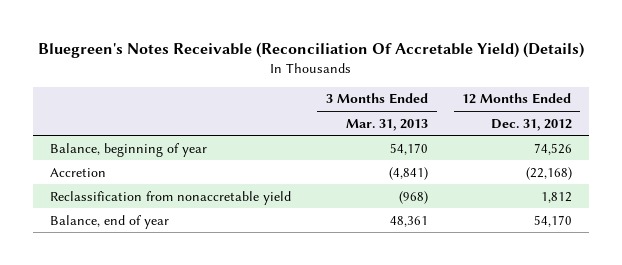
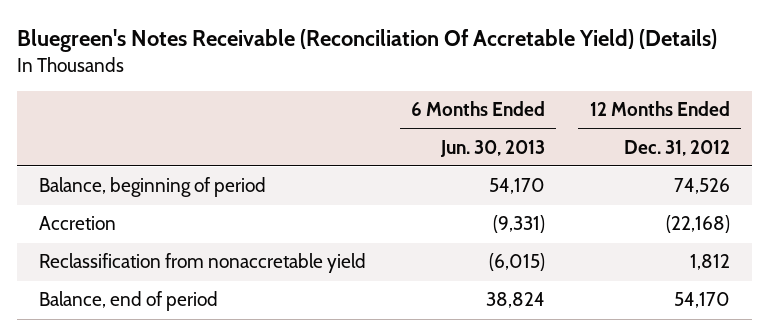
- | 3 Months Ended Mar. 31, 2013 | 12 Months Ended Dec. 31, 2012
+ | 6 Months Ended Jun. 30, 2013 | 12 Months Ended Dec. 31, 2012
- Balance, beginning of year | 54,170 | 74,526
+ Balance, beginning of period | 54,170 | 74,526
- Balance, end of year | 48,361 | 54,170
+ Balance, end of period | 38,824 | 54,170

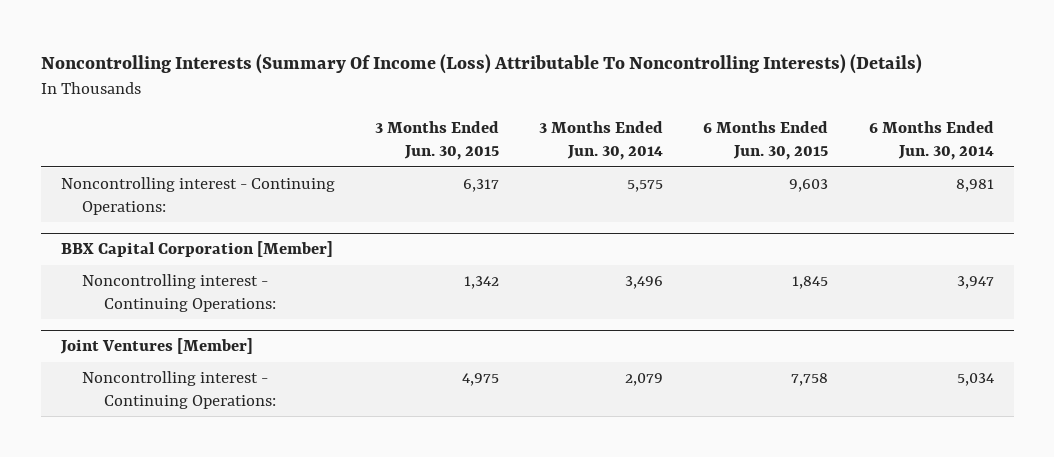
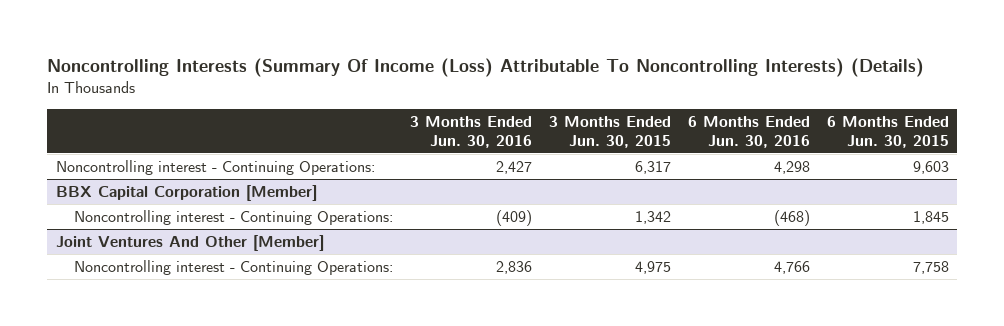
- | 3 Months Ended Jun. 30, 2015 | 3 Months Ended Jun. 30, 2014 | 6 Months Ended Jun. 30, 2015 | 6 Months Ended Jun. 30, 2014
+ | 3 Months Ended Jun. 30, 2016 | 3 Months Ended Jun. 30, 2015 | 6 Months Ended Jun. 30, 2016 | 6 Months Ended Jun. 30, 2015
- Joint Ventures [Member]
+ Joint Ventures And Other [Member]

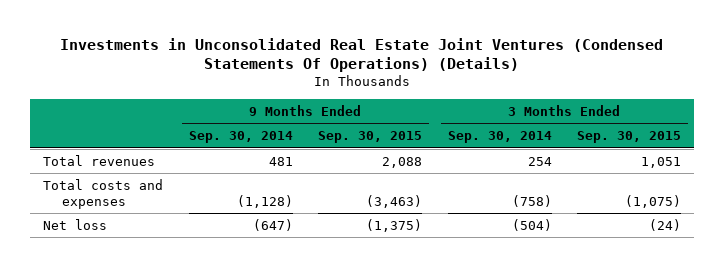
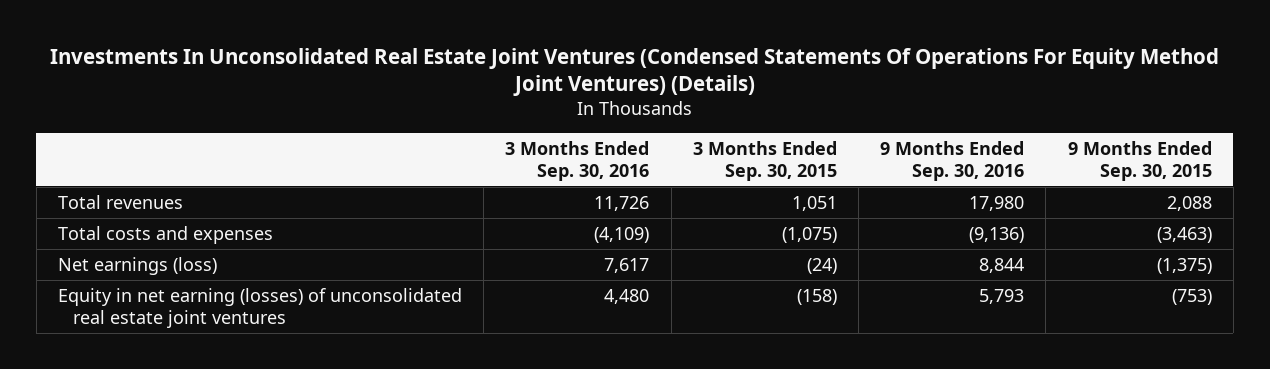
- Investments in Unconsolidated Real Estate Joint Ventures (Condensed Statements Of Operations) (Details)
+ Investments In Unconsolidated Real Estate Joint Ventures (Condensed Statements Of Operations For Equity Method Joint Ventures) (Details)
- | 9 Months Ended Sep. 30, 2014 | 9 Months Ended Sep. 30, 2015 | 3 Months Ended Sep. 30, 2014 | 3 Months Ended Sep. 30, 2015
+ | 3 Months Ended Sep. 30, 2016 | 3 Months Ended Sep. 30, 2015 | 9 Months Ended Sep. 30, 2016 | 9 Months Ended Sep. 30, 2015
- Net loss | (647) | (1,375) | (504) | (24)
+ Net earnings (loss) | 7,617 | (24) | 8,844 | (1,375)
+ Equity in net earning (losses) of unconsolidated real estate joint ventures | 4,480 | (158) | 5,793 | (753)

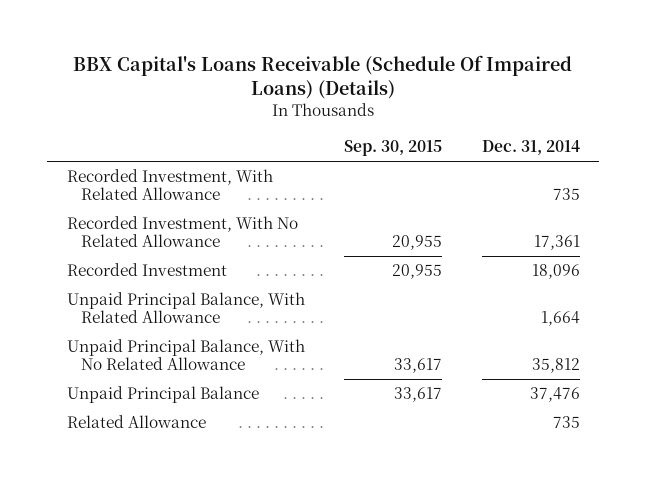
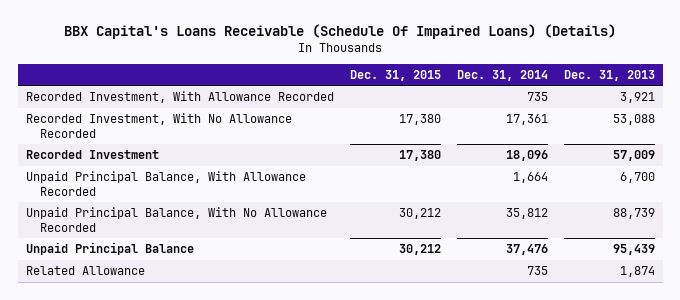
- | Sep. 30, 2015 | Dec. 31, 2014
+ | Dec. 31, 2015 | Dec. 31, 2014 | Dec. 31, 2013
- Recorded Investment, With Related Allowance | | 735
- Recorded Investment, With No Related Allowance | 20,955 | 17,361
+ Recorded Investment, With Allowance Recorded | | 735 | 3,921
+ Recorded Investment, With No Allowance Recorded | 17,380 | 17,361 | 53,088
- Unpaid Principal Balance, With Related Allowance | | 1,664
- Unpaid Principal Balance, With No Related Allowance | 33,617 | 35,812
+ Unpaid Principal Balance, With Allowance Recorded | | 1,664 | 6,700
+ Unpaid Principal Balance, With No Allowance Recorded | 30,212 | 35,812 | 88,739

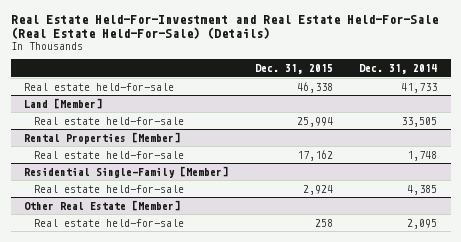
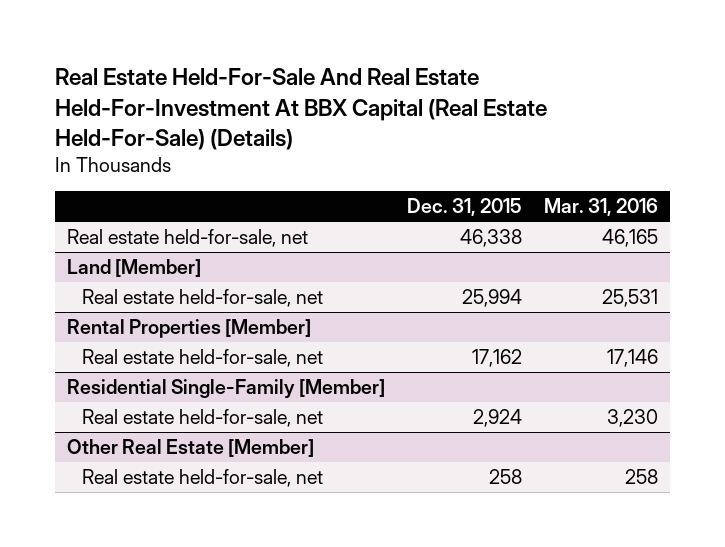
- Real Estate Held-For-Investment and Real Estate Held-For-Sale (Real Estate Held-For-Sale) (Details)
+ Real Estate Held-For-Sale And Real Estate Held-For-Investment At BBX Capital (Real Estate Held-For-Sale) (Details)
- | Dec. 31, 2015 | Dec. 31, 2014
+ | Dec. 31, 2015 | Mar. 31, 2016
- Real estate held-for-sale | 46,338 | 41,733
+ Real estate held-for-sale, net | 46,338 | 46,165
@ Land [Member]
- Real estate held-for-sale | 25,994 | 33,505
+ Real estate held-for-sale, net | 25,994 | 25,531
@ Rental Properties [Member]
- Real estate held-for-sale | 17,162 | 1,748
+ Real estate held-for-sale, net | 17,162 | 17,146
@ Residential Single-Family [Member]
- Real estate held-for-sale | 2,924 | 4,385
+ Real estate held-for-sale, net | 2,924 | 3,230
@ Other Real Estate [Member]
- Real estate held-for-sale | 258 | 2,095
+ Real estate held-for-sale, net | 258 | 258

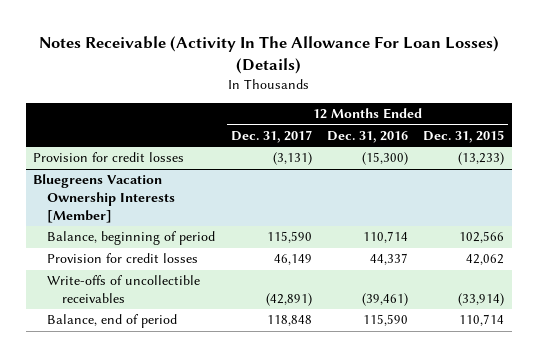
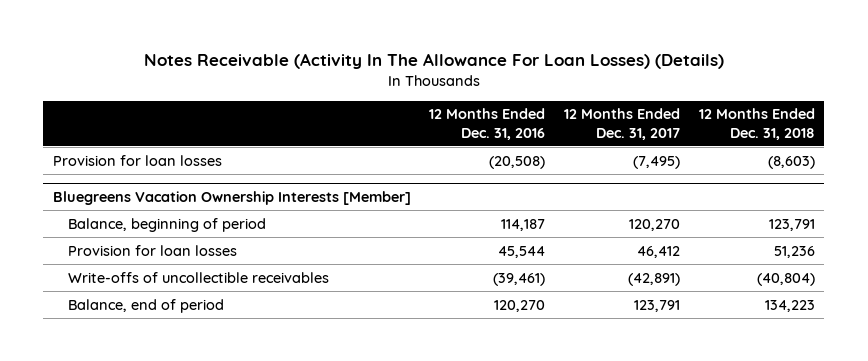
- | 12 Months Ended Dec. 31, 2017 | 12 Months Ended Dec. 31, 2016 | 12 Months Ended Dec. 31, 2015
+ | 12 Months Ended Dec. 31, 2016 | 12 Months Ended Dec. 31, 2017 | 12 Months Ended Dec. 31, 2018
- Provision for credit losses | (3,131) | (15,300) | (13,233)
+ Provision for loan losses | (20,508) | (7,495) | (8,603)
@ Bluegreens Vacation Ownership Interests [Member]
- Balance, beginning of period | 115,590 | 110,714 | 102,566
- Provision for credit losses | 46,149 | 44,337 | 42,062
+ Balance, beginning of period | 114,187 | 120,270 | 123,791
+ Provision for loan losses | 45,544 | 46,412 | 51,236
- Balance, end of period | 118,848 | 115,590 | 110,714
+ Balance, end of period | 120,270 | 123,791 | 134,223

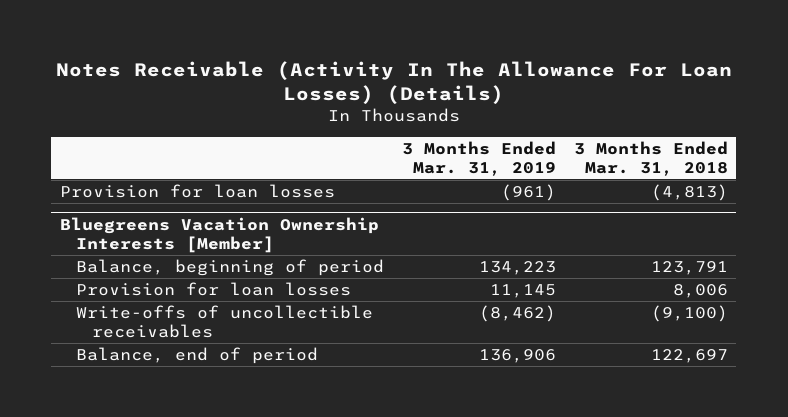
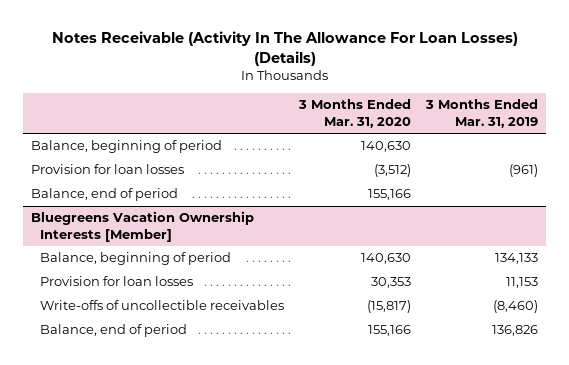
- | 3 Months Ended Mar. 31, 2019 | 3 Months Ended Mar. 31, 2018
+ | 3 Months Ended Mar. 31, 2020 | 3 Months Ended Mar. 31, 2019
+ Balance, beginning of period | 140,630 |
+ Balance, end of period | 155,166 |
@ Bluegreens Vacation Ownership Interests [Member]
- Balance, beginning of period | 134,223 | 123,791
- Provision for loan losses | 11,145 | 8,006
- Write-offs of uncollectible receivables | (8,462) | (9,100)
- Balance, end of period | 136,906 | 122,697
+ Balance, beginning of period | 140,630 | 134,133
+ Provision for loan losses | 30,353 | 11,153
+ Write-offs of uncollectible receivables | (15,817) | (8,460)
+ Balance, end of period | 155,166 | 136,826

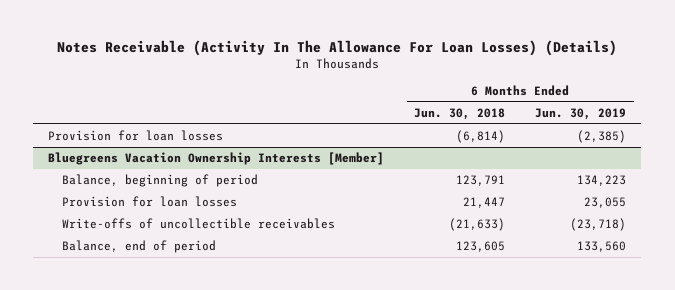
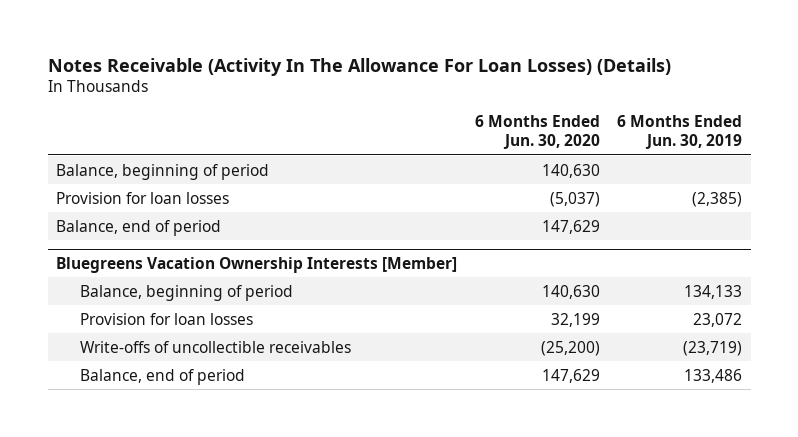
- | 6 Months Ended Jun. 30, 2018 | 6 Months Ended Jun. 30, 2019
+ | 6 Months Ended Jun. 30, 2020 | 6 Months Ended Jun. 30, 2019
+ Balance, beginning of period | 140,630 |
+ Balance, end of period | 147,629 |
@ Bluegreens Vacation Ownership Interests [Member]
- Balance, beginning of period | 123,791 | 134,223
- Provision for loan losses | 21,447 | 23,055
- Write-offs of uncollectible receivables | (21,633) | (23,718)
- Balance, end of period | 123,605 | 133,560
+ Balance, beginning of period | 140,630 | 134,133
+ Provision for loan losses | 32,199 | 23,072
+ Write-offs of uncollectible receivables | (25,200) | (23,719)
+ Balance, end of period | 147,629 | 133,486

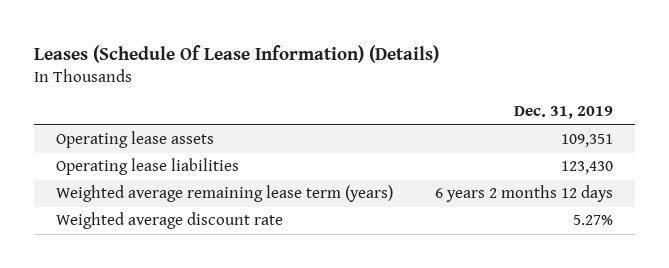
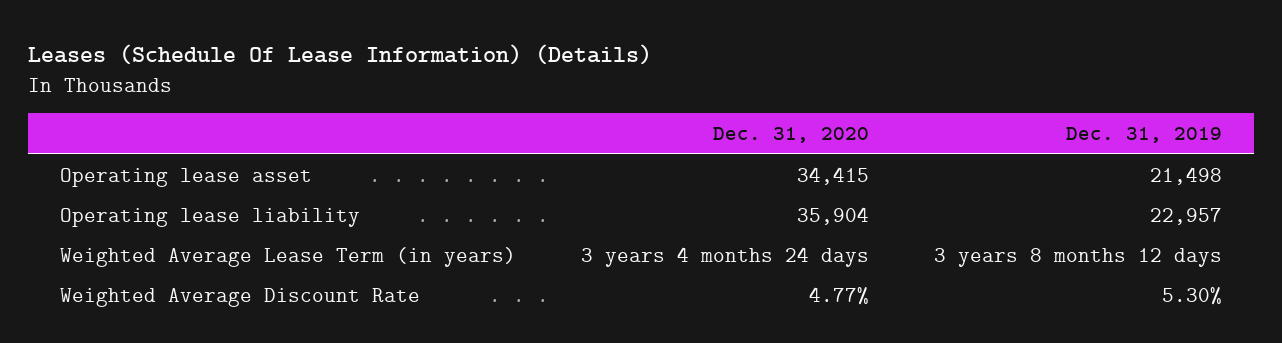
- | Dec. 31, 2019
+ | Dec. 31, 2020 | Dec. 31, 2019
- Operating lease assets | 109,351
- Operating lease liabilities | 123,430
- Weighted average remaining lease term (years) | 6 years 2 months 12 days
- Weighted average discount rate | 5.27%
+ Operating lease asset | 34,415 | 21,498
+ Operating lease liability | 35,904 | 22,957
+ Weighted Average Lease Term (in years) | 3 years 4 months 24 days | 3 years 8 months 12 days
+ Weighted Average Discount Rate | 4.77% | 5.30%

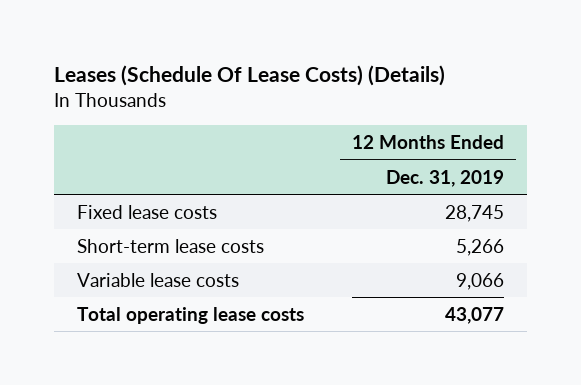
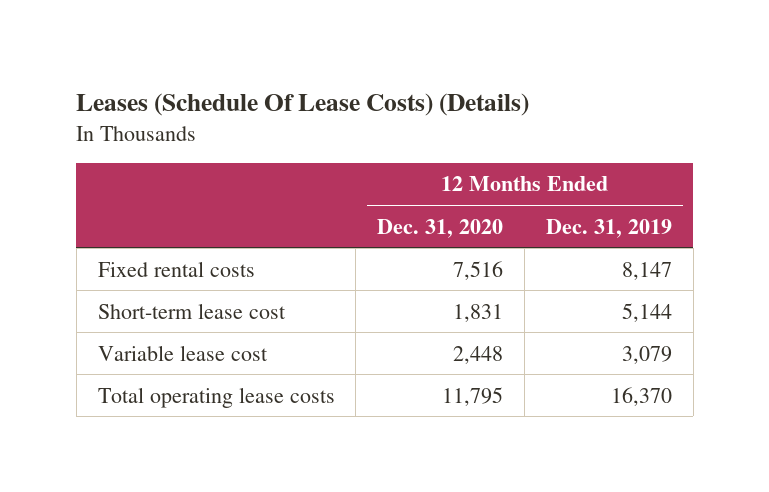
- | 12 Months Ended Dec. 31, 2019
+ | 12 Months Ended Dec. 31, 2020 | 12 Months Ended Dec. 31, 2019
- Fixed lease costs | 28,745
- Short-term lease costs | 5,266
- Variable lease costs | 9,066
- Total operating lease costs | 43,077
+ Fixed rental costs | 7,516 | 8,147
+ Short-term lease cost | 1,831 | 5,144
+ Variable lease cost | 2,448 | 3,079
+ Total operating lease costs | 11,795 | 16,370

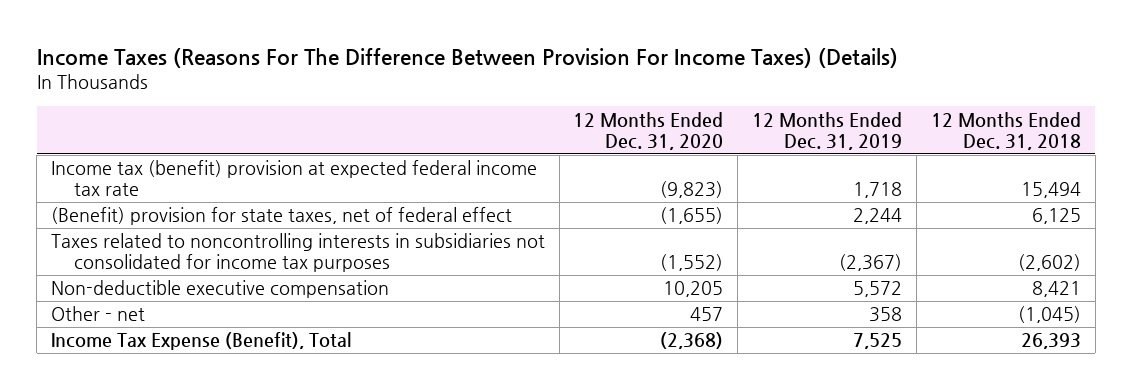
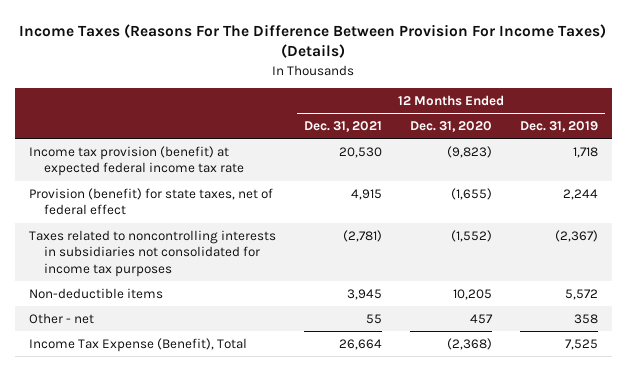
- | 12 Months Ended Dec. 31, 2020 | 12 Months Ended Dec. 31, 2019 | 12 Months Ended Dec. 31, 2018
+ | 12 Months Ended Dec. 31, 2021 | 12 Months Ended Dec. 31, 2020 | 12 Months Ended Dec. 31, 2019
- Income tax (benefit) provision at expected federal income tax rate | (9,823) | 1,718 | 15,494
- (Benefit) provision for state taxes, net of federal effect | (1,655) | 2,244 | 6,125
+ Income tax provision (benefit) at expected federal income tax rate | 20,530 | (9,823) | 1,718
+ Provision (benefit) for state taxes, net of federal effect | 4,915 | (1,655) | 2,244
- Non-deductible executive compensation | 10,205 | 5,572 | 8,421
+ Non-deductible items | 3,945 | 10,205 | 5,572

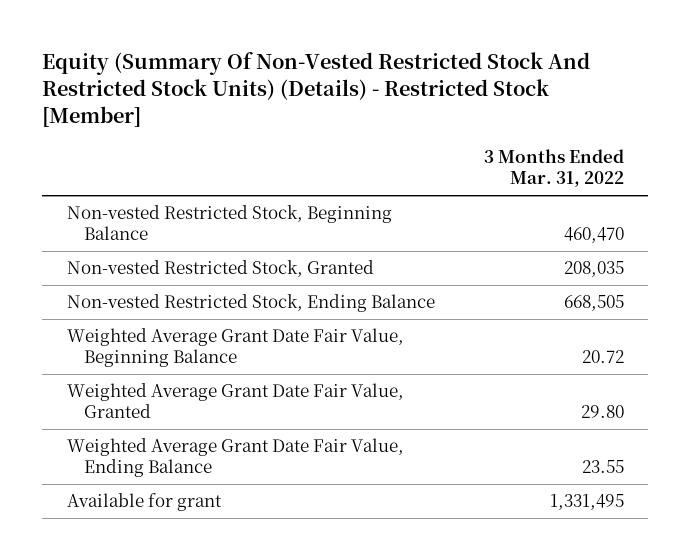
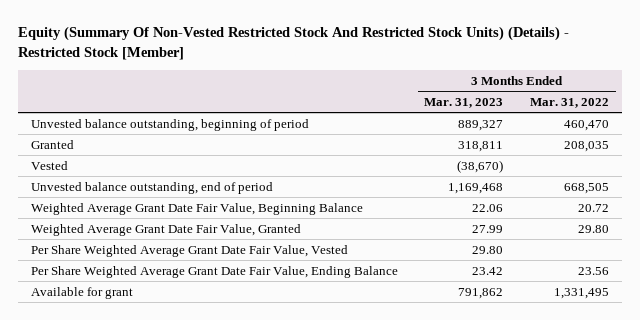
- | 3 Months Ended Mar. 31, 2022
+ | 3 Months Ended Mar. 31, 2023 | 3 Months Ended Mar. 31, 2022
- Non-vested Restricted Stock, Beginning Balance | 460,470
- Non-vested Restricted Stock, Granted | 208,035
- Non-vested Restricted Stock, Ending Balance | 668,505
+ Unvested balance outstanding, beginning of period | 889,327 | 460,470
+ Granted | 318,811 | 208,035
+ Vested | (38,670) |
+ Unvested balance outstanding, end of period | 1,169,468 | 668,505
- Weighted Average Grant Date Fair Value, Ending Balance | 23.55
+ Per Share Weighted Average Grant Date Fair Value, Vested | 29.80 |
+ Per Share Weighted Average Grant Date Fair Value, Ending Balance | 23.42 | 23.56

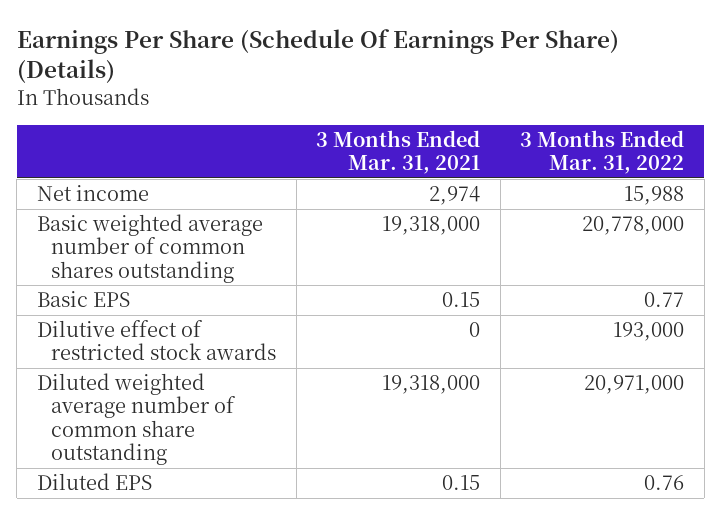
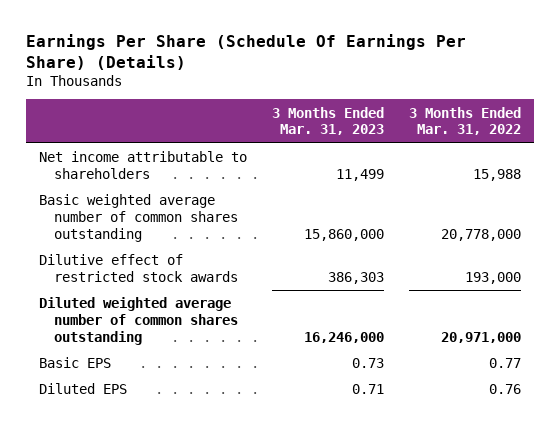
- | 3 Months Ended Mar. 31, 2021 | 3 Months Ended Mar. 31, 2022
+ | 3 Months Ended Mar. 31, 2023 | 3 Months Ended Mar. 31, 2022
- Net income | 2,974 | 15,988
+ Net income attributable to shareholders | 11,499 | 15,988
- Diluted weighted average number of common share outstanding | 19,318,000 | 20,971,000
+ Diluted weighted average number of common shares outstanding | 16,246,000 | 20,971,000
moved down: Basic EPS | 0.73 | 0.77

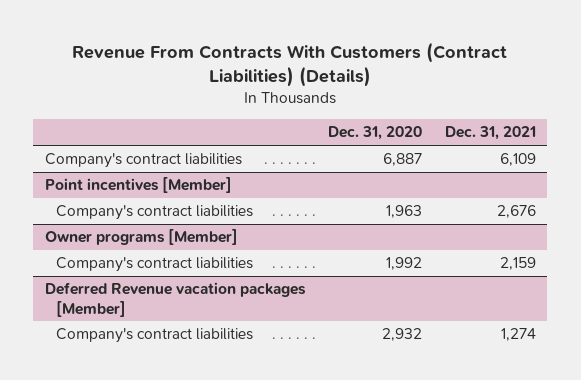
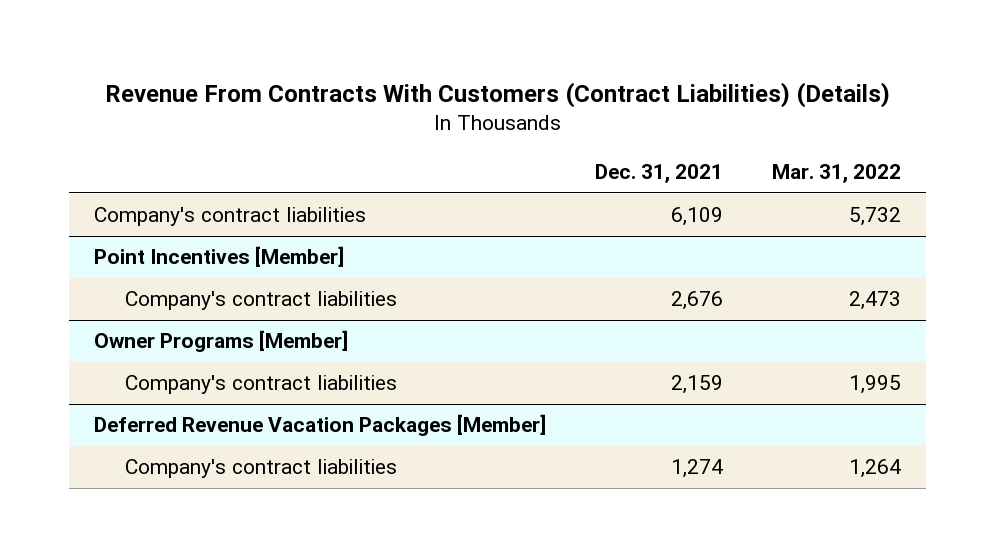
- | Dec. 31, 2020 | Dec. 31, 2021
+ | Dec. 31, 2021 | Mar. 31, 2022
- Point incentives [Member]
+ Point Incentives [Member]
- Owner programs [Member]
+ Owner Programs [Member]
- Deferred Revenue vacation packages [Member]
+ Deferred Revenue Vacation Packages [Member]

